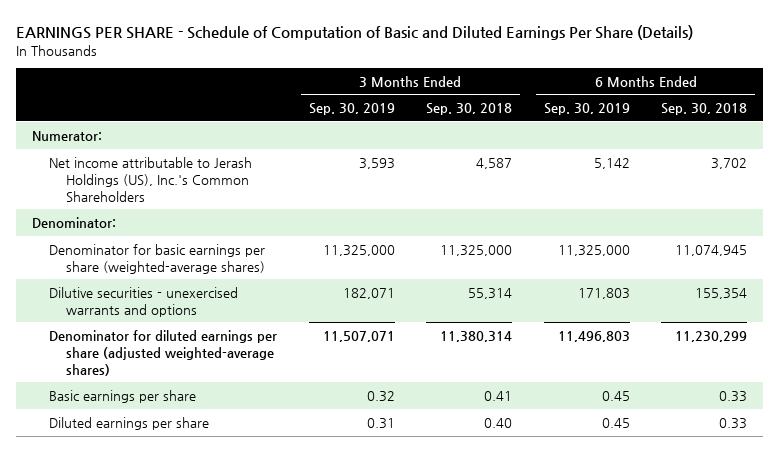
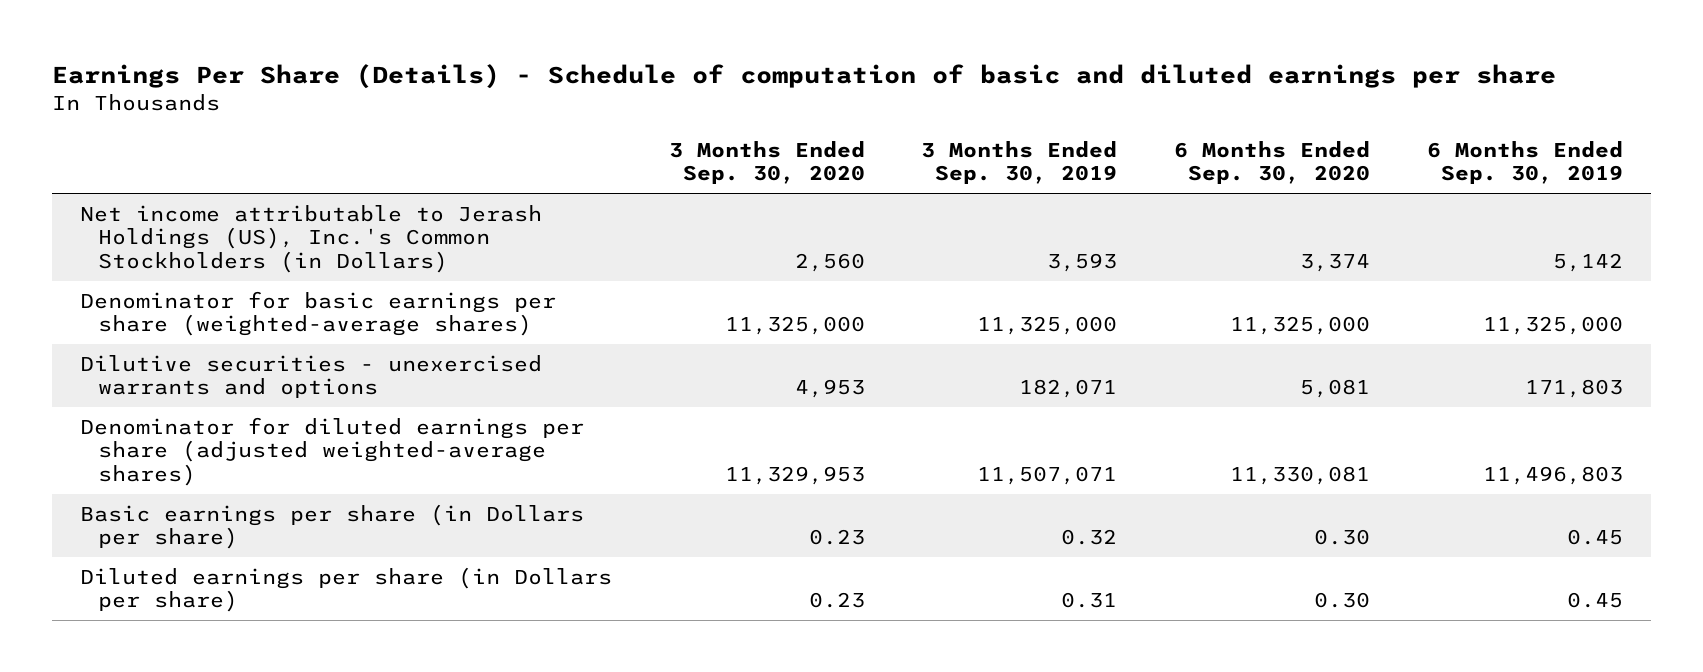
- EARNINGS PER SHARE - Schedule of Computation of Basic and Diluted Earnings Per Share (Details)
+ Earnings Per Share (Details) - Schedule of computation of basic and diluted earnings per share
- | 3 Months Ended Sep. 30, 2019 | 3 Months Ended Sep. 30, 2018 | 6 Months Ended Sep. 30, 2019 | 6 Months Ended Sep. 30, 2018
+ | 3 Months Ended Sep. 30, 2020 | 3 Months Ended Sep. 30, 2019 | 6 Months Ended Sep. 30, 2020 | 6 Months Ended Sep. 30, 2019
- Numerator:
- Net income attributable to Jerash Holdings (US), Inc.'s Common Shareholders | 3,593 | 4,587 | 5,142 | 3,702
- Denominator:
+ Net income attributable to Jerash Holdings (US), Inc.'s Common Stockholders (in Dollars) | 2,560 | 3,593 | 3,374 | 5,142
- Basic earnings per share | 0.32 | 0.41 | 0.45 | 0.33
- Diluted earnings per share | 0.31 | 0.40 | 0.45 | 0.33
+ Basic earnings per share (in Dollars per share) | 0.23 | 0.32 | 0.30 | 0.45
+ Diluted earnings per share (in Dollars per share) | 0.23 | 0.31 | 0.30 | 0.45

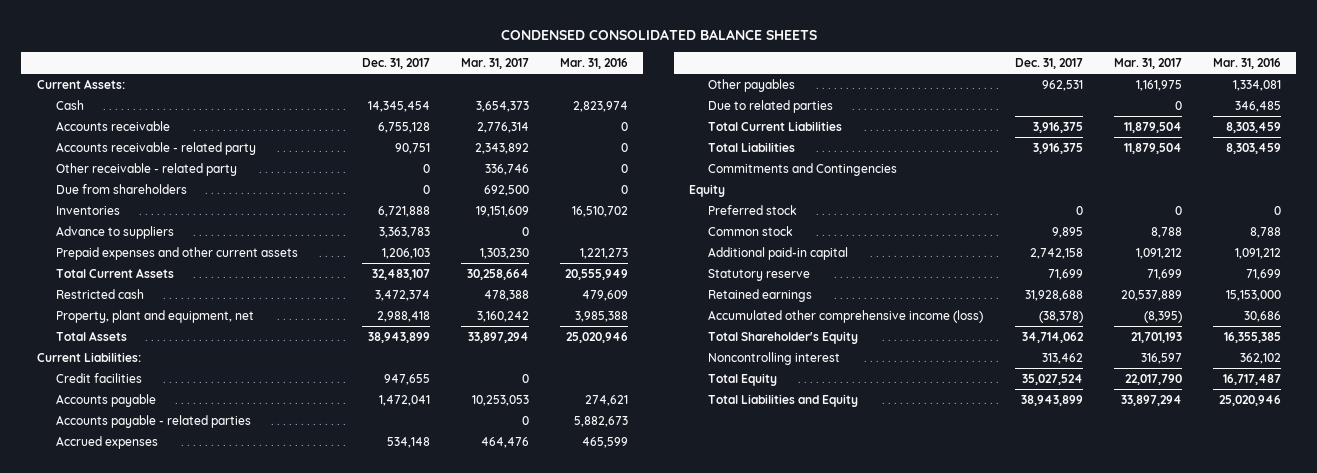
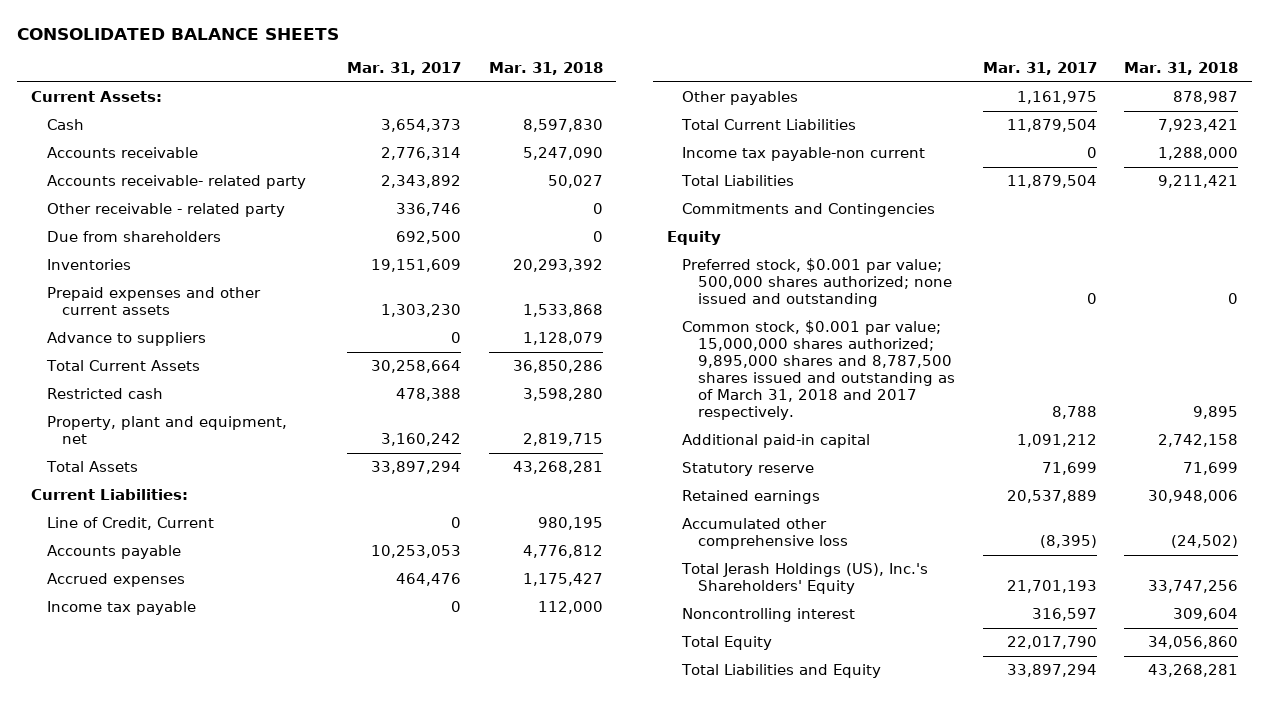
- CONDENSED CONSOLIDATED BALANCE SHEETS
+ CONSOLIDATED BALANCE SHEETS
- | Dec. 31, 2017 | Mar. 31, 2017 | Mar. 31, 2016
+ | Mar. 31, 2017 | Mar. 31, 2018
- Accounts receivable - related party | 90,751 | 2,343,892 | 0
+ Accounts receivable- related party | 2,343,892 | 50,027
moved down: Advance to suppliers | 0 | 1,128,079
- Credit facilities | 947,655 | 0 |
+ Line of Credit, Current | 0 | 980,195
- Accounts payable - related parties | | 0 | 5,882,673
+ Income tax payable | 0 | 112,000
- Due to related parties | | 0 | 346,485
+ Income tax payable-non current | 0 | 1,288,000
- Preferred stock | 0 | 0 | 0
- Common stock | 9,895 | 8,788 | 8,788
+ Preferred stock, $0.001 par value; 500,000 shares authorized; none issued and outstanding | 0 | 0
+ Common stock, $0.001 par value; 15,000,000 shares authorized; 9,895,000 shares and 8,787,500 shares issued and outstanding as of March 31, 2018 and 2017 respectively. | 8,788 | 9,895
- Accumulated other comprehensive income (loss) | (38,378) | (8,395) | 30,686
- Total Shareholder's Equity | 34,714,062 | 21,701,193 | 16,355,385
+ Accumulated other comprehensive loss | (8,395) | (24,502)
+ Total Jerash Holdings (US), Inc.'s Shareholders' Equity | 21,701,193 | 33,747,256

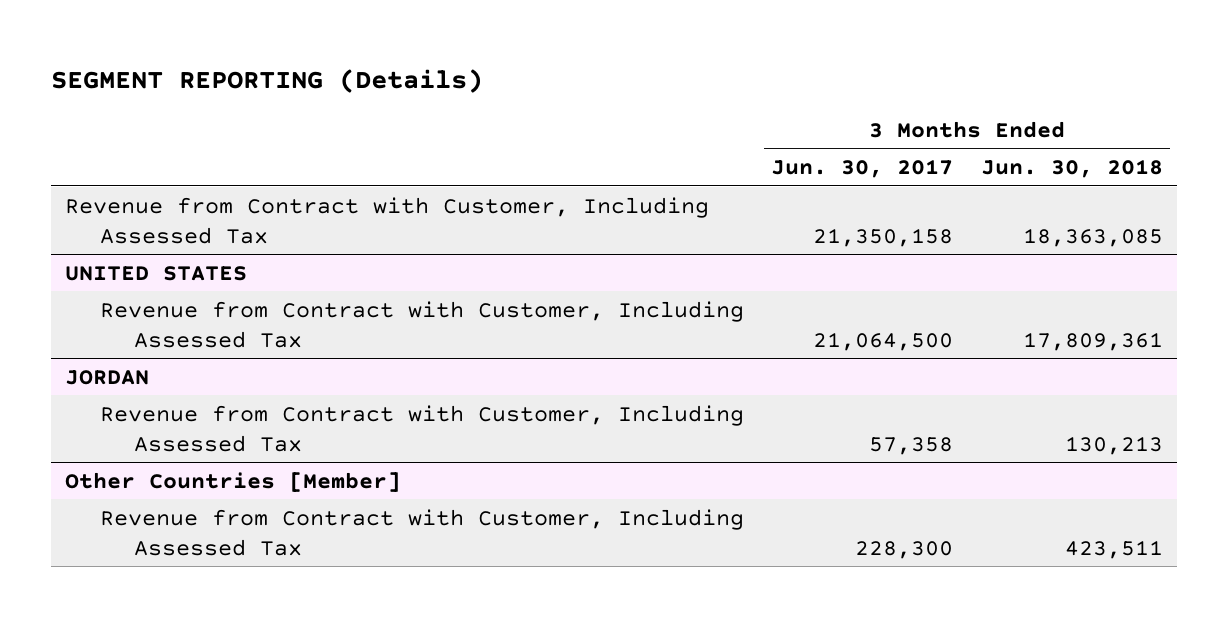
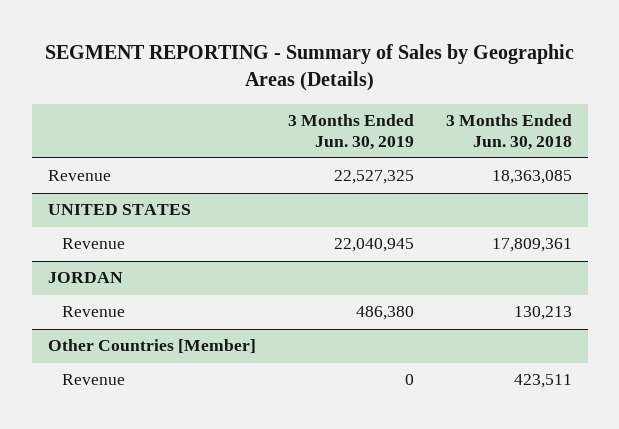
- SEGMENT REPORTING (Details)
+ SEGMENT REPORTING - Summary of Sales by Geographic Areas (Details)
- | 3 Months Ended Jun. 30, 2017 | 3 Months Ended Jun. 30, 2018
+ | 3 Months Ended Jun. 30, 2019 | 3 Months Ended Jun. 30, 2018
- Revenue from Contract with Customer, Including Assessed Tax | 21,350,158 | 18,363,085
+ Revenue | 22,527,325 | 18,363,085
@ UNITED STATES
- Revenue from Contract with Customer, Including Assessed Tax | 21,064,500 | 17,809,361
+ Revenue | 22,040,945 | 17,809,361
@ JORDAN
- Revenue from Contract with Customer, Including Assessed Tax | 57,358 | 130,213
+ Revenue | 486,380 | 130,213
@ Other Countries [Member]
- Revenue from Contract with Customer, Including Assessed Tax | 228,300 | 423,511
+ Revenue | 0 | 423,511

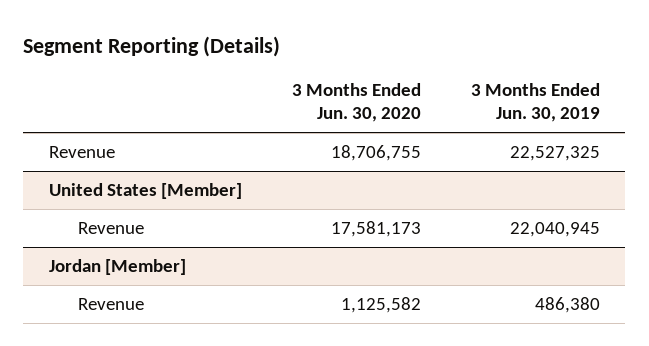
- SEGMENT REPORTING - Summary of Sales by Geographic Areas (Details)
+ Segment Reporting (Details)
- | 3 Months Ended Jun. 30, 2019 | 3 Months Ended Jun. 30, 2018
+ | 3 Months Ended Jun. 30, 2020 | 3 Months Ended Jun. 30, 2019
- UNITED STATES
+ United States [Member]
- JORDAN
+ Jordan [Member]
- Other Countries [Member]
- Revenue | 0 | 423,511

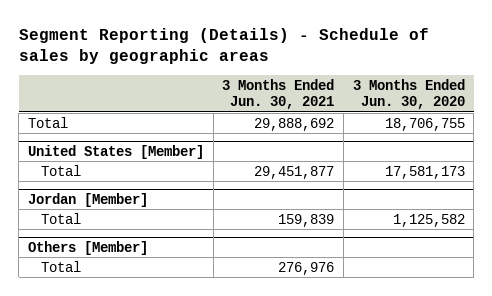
- Segment Reporting (Details)
+ Segment Reporting (Details) - Schedule of sales by geographic areas
- | 3 Months Ended Jun. 30, 2020 | 3 Months Ended Jun. 30, 2019
+ | 3 Months Ended Jun. 30, 2021 | 3 Months Ended Jun. 30, 2020
- Revenue | 18,706,755 | 22,527,325
+ Total | 29,888,692 | 18,706,755
@ United States [Member]
- Revenue | 17,581,173 | 22,040,945
+ Total | 29,451,877 | 17,581,173
@ Jordan [Member]
- Revenue | 1,125,582 | 486,380
+ Total | 159,839 | 1,125,582
+ Others [Member]
+ Total | 276,976 |

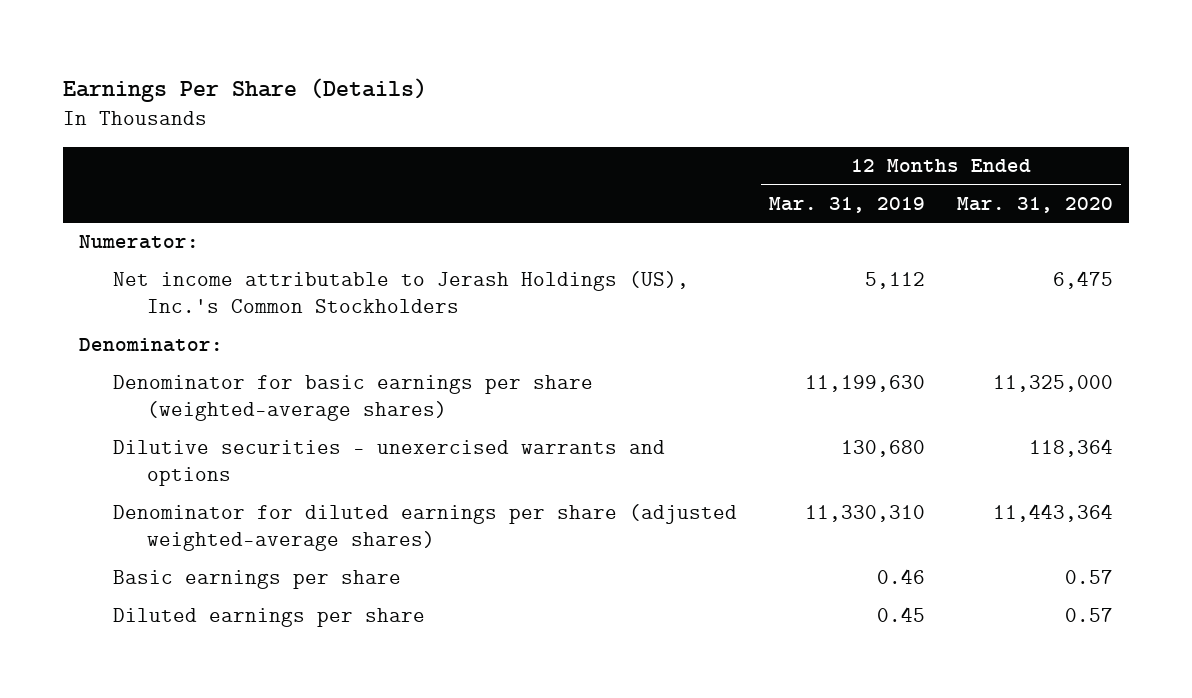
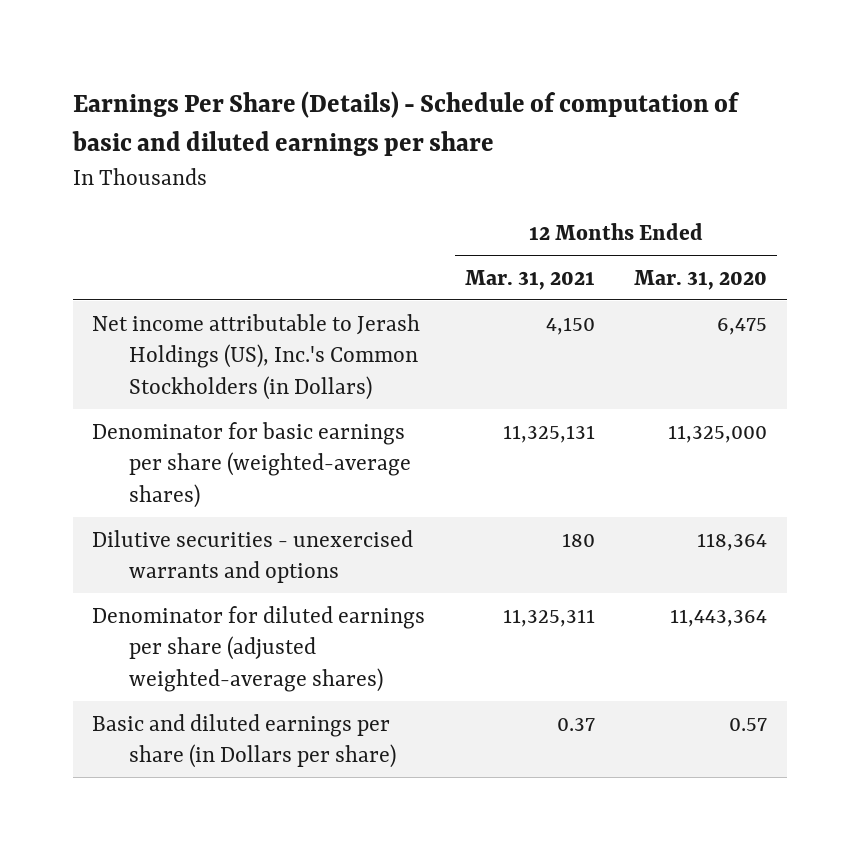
- Earnings Per Share (Details)
+ Earnings Per Share (Details) - Schedule of computation of basic and diluted earnings per share
- | 12 Months Ended Mar. 31, 2019 | 12 Months Ended Mar. 31, 2020
+ | 12 Months Ended Mar. 31, 2021 | 12 Months Ended Mar. 31, 2020
- Numerator:
- Net income attributable to Jerash Holdings (US), Inc.'s Common Stockholders | 5,112 | 6,475
- Denominator:
+ Net income attributable to Jerash Holdings (US), Inc.'s Common Stockholders (in Dollars) | 4,150 | 6,475
- Basic earnings per share | 0.46 | 0.57
- Diluted earnings per share | 0.45 | 0.57
+ Basic and diluted earnings per share (in Dollars per share) | 0.37 | 0.57

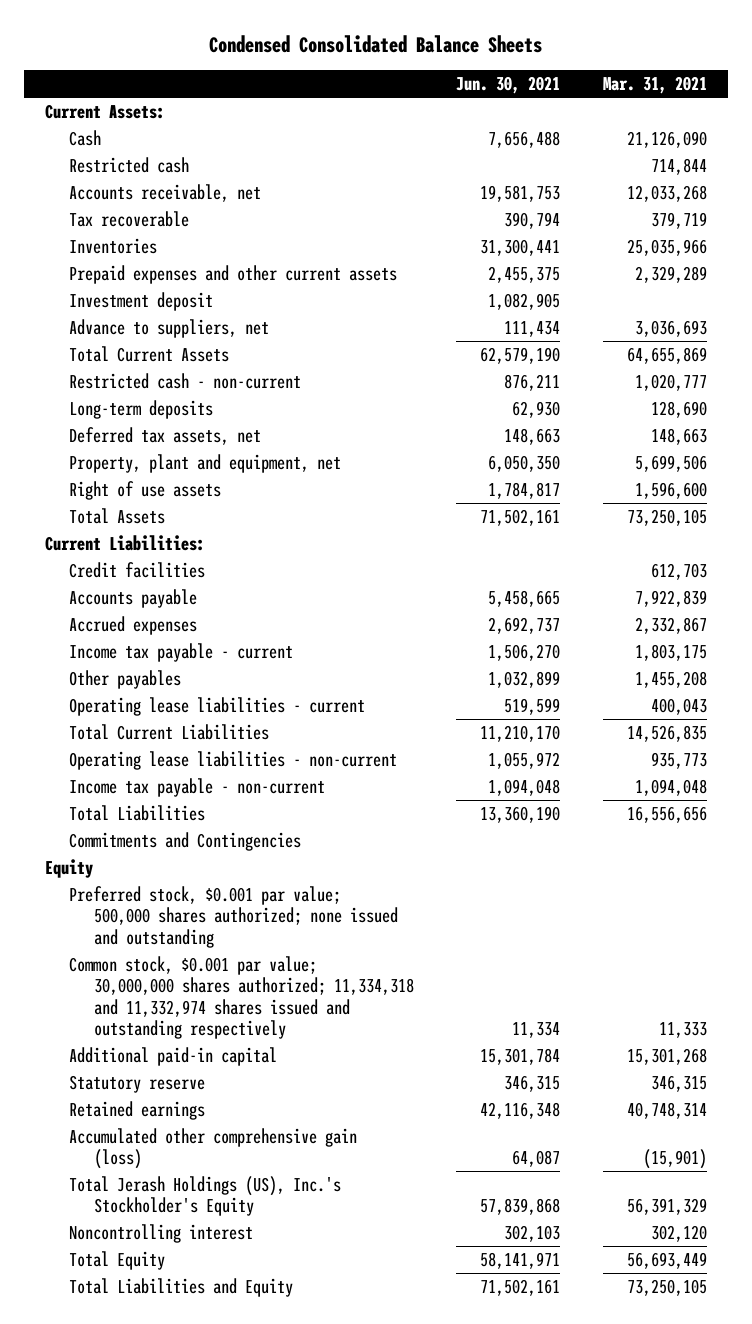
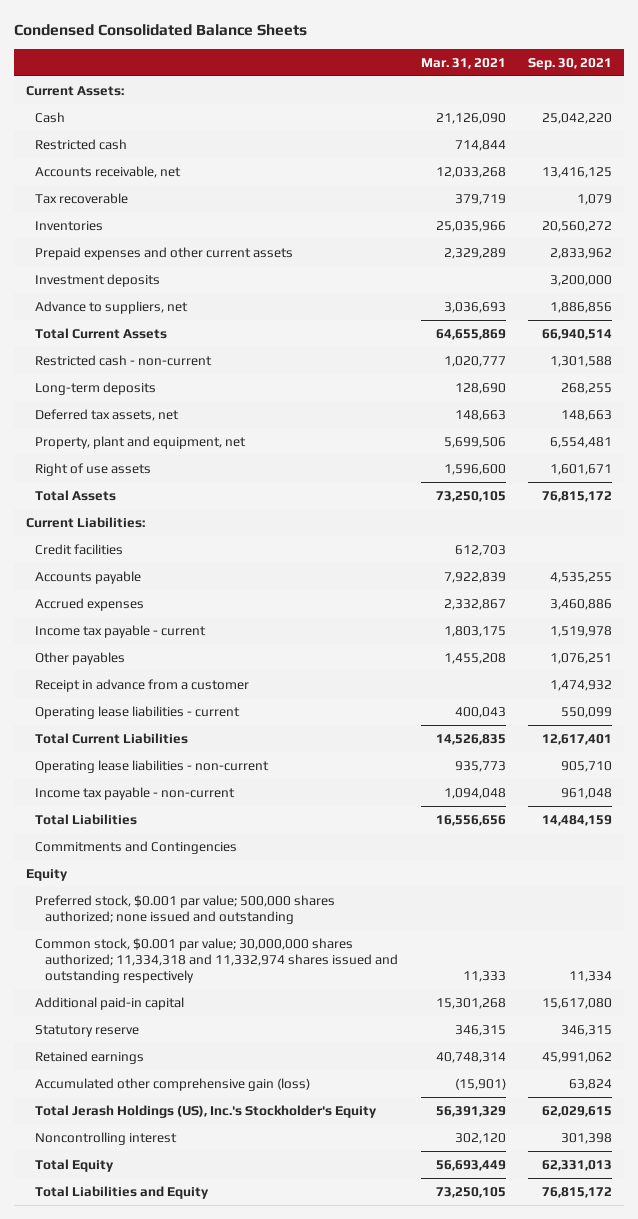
- | Jun. 30, 2021 | Mar. 31, 2021
+ | Mar. 31, 2021 | Sep. 30, 2021
- Investment deposit | 1,082,905 |
+ Investment deposits | | 3,200,000
+ Receipt in advance from a customer | | 1,474,932

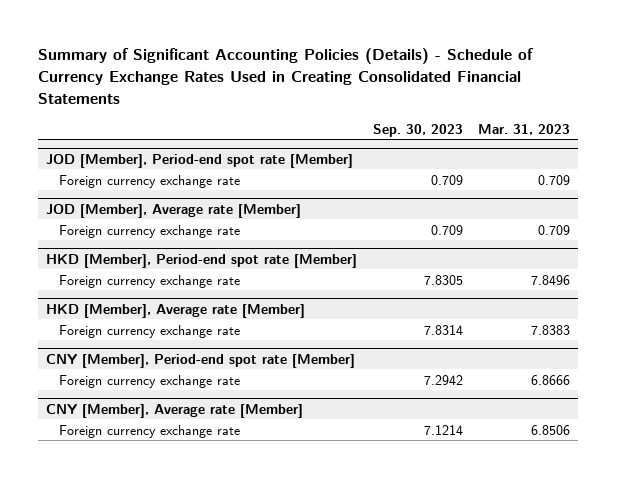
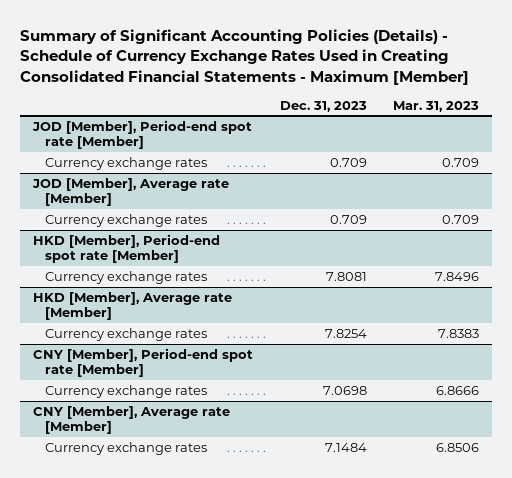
- Summary of Significant Accounting Policies (Details) - Schedule of Currency Exchange Rates Used in Creating Consolidated Financial Statements
+ Summary of Significant Accounting Policies (Details) - Schedule of Currency Exchange Rates Used in Creating Consolidated Financial Statements - Maximum [Member]
- | Sep. 30, 2023 | Mar. 31, 2023
+ | Dec. 31, 2023 | Mar. 31, 2023
@ JOD [Member], Period-end spot rate [Member]
- Foreign currency exchange rate | 0.709 | 0.709
+ Currency exchange rates | 0.709 | 0.709
@ JOD [Member], Average rate [Member]
- Foreign currency exchange rate | 0.709 | 0.709
+ Currency exchange rates | 0.709 | 0.709
@ HKD [Member], Period-end spot rate [Member]
- Foreign currency exchange rate | 7.8305 | 7.8496
+ Currency exchange rates | 7.8081 | 7.8496
@ HKD [Member], Average rate [Member]
- Foreign currency exchange rate | 7.8314 | 7.8383
+ Currency exchange rates | 7.8254 | 7.8383
@ CNY [Member], Period-end spot rate [Member]
- Foreign currency exchange rate | 7.2942 | 6.8666
+ Currency exchange rates | 7.0698 | 6.8666
@ CNY [Member], Average rate [Member]
- Foreign currency exchange rate | 7.1214 | 6.8506
+ Currency exchange rates | 7.1484 | 6.8506

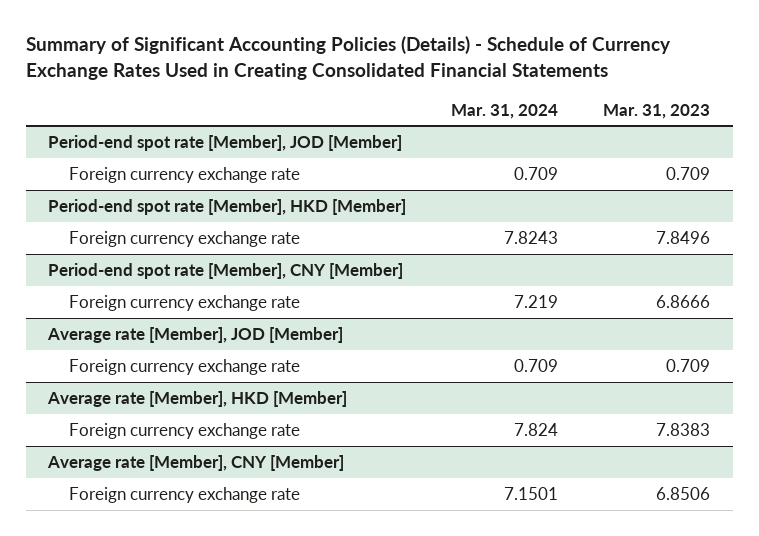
- Summary of Significant Accounting Policies (Details) - Schedule of Currency Exchange Rates Used in Creating Consolidated Financial Statements - Maximum [Member]
+ Summary of Significant Accounting Policies (Details) - Schedule of Currency Exchange Rates Used in Creating Consolidated Financial Statements
- | Dec. 31, 2023 | Mar. 31, 2023
+ | Mar. 31, 2024 | Mar. 31, 2023
- JOD [Member], Period-end spot rate [Member]
- Currency exchange rates | 0.709 | 0.709
- JOD [Member], Average rate [Member]
- Currency exchange rates | 0.709 | 0.709
- HKD [Member], Period-end spot rate [Member]
- Currency exchange rates | 7.8081 | 7.8496
- HKD [Member], Average rate [Member]
- Currency exchange rates | 7.8254 | 7.8383
- CNY [Member], Period-end spot rate [Member]
- Currency exchange rates | 7.0698 | 6.8666
- CNY [Member], Average rate [Member]
- Currency exchange rates | 7.1484 | 6.8506
+ Period-end spot rate [Member], JOD [Member]
+ Foreign currency exchange rate | 0.709 | 0.709
+ Period-end spot rate [Member], HKD [Member]
+ Foreign currency exchange rate | 7.8243 | 7.8496
+ Period-end spot rate [Member], CNY [Member]
+ Foreign currency exchange rate | 7.219 | 6.8666
+ Average rate [Member], JOD [Member]
+ Foreign currency exchange rate | 0.709 | 0.709
+ Average rate [Member], HKD [Member]
+ Foreign currency exchange rate | 7.824 | 7.8383
+ Average rate [Member], CNY [Member]
+ Foreign currency exchange rate | 7.1501 | 6.8506

